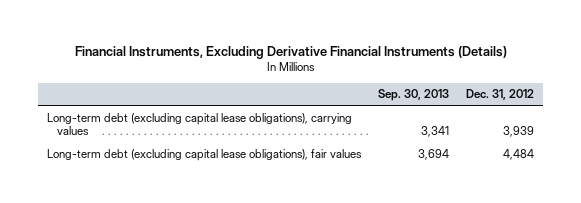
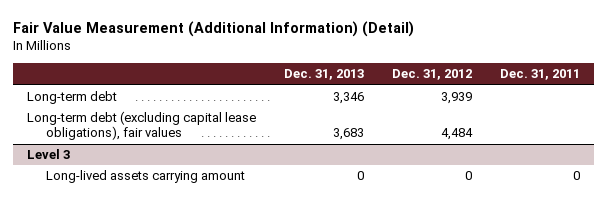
- Financial Instruments, Excluding Derivative Financial Instruments (Details)
+ Fair Value Measurement (Additional Information) (Detail)
- | Sep. 30, 2013 | Dec. 31, 2012
+ | Dec. 31, 2013 | Dec. 31, 2012 | Dec. 31, 2011
- Long-term debt (excluding capital lease obligations), carrying values | 3,341 | 3,939
+ Long-term debt | 3,346 | 3,939 |
+ Level 3
+ Long-lived assets carrying amount | 0 | 0 | 0

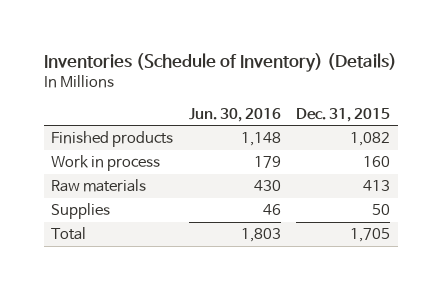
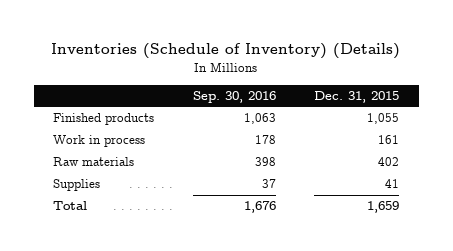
- | Jun. 30, 2016 | Dec. 31, 2015
+ | Sep. 30, 2016 | Dec. 31, 2015
- Finished products | 1,148 | 1,082
- Work in process | 179 | 160
- Raw materials | 430 | 413
- Supplies | 46 | 50
- Total | 1,803 | 1,705
+ Finished products | 1,063 | 1,055
+ Work in process | 178 | 161
+ Raw materials | 398 | 402
+ Supplies | 37 | 41
+ Total | 1,676 | 1,659

